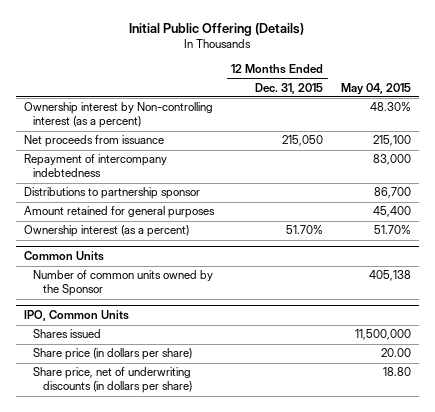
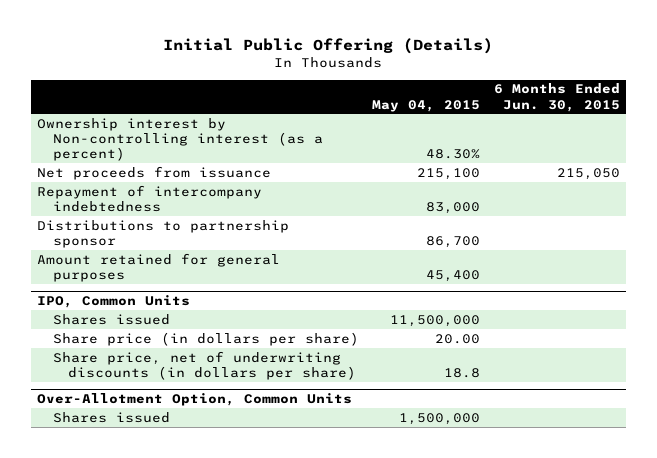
- | 12 Months Ended Dec. 31, 2015 | May 04, 2015
+ | May 04, 2015 | 6 Months Ended Jun. 30, 2015
- Ownership interest (as a percent) | 51.70% | 51.70%
- Common Units
- Number of common units owned by the Sponsor | | 405,138
@ IPO, Common Units
- Share price, net of underwriting discounts (in dollars per share) | | 18.80
+ Share price, net of underwriting discounts (in dollars per share) | 18.8 |
+ Over-Allotment Option, Common Units
+ Shares issued | 1,500,000 |

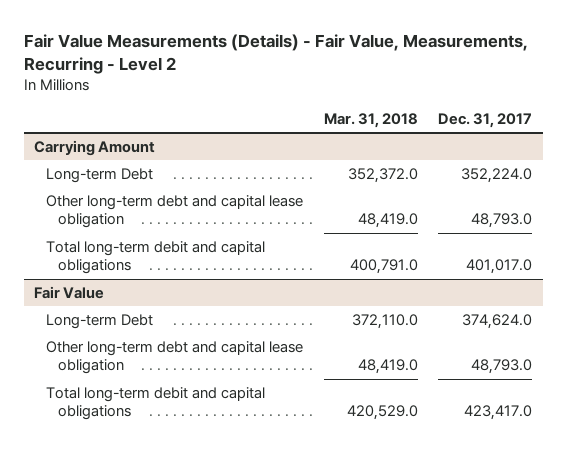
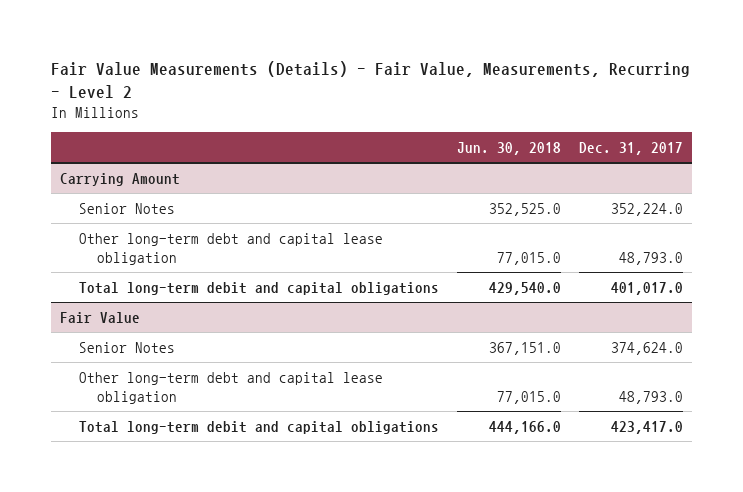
- | Mar. 31, 2018 | Dec. 31, 2017
+ | Jun. 30, 2018 | Dec. 31, 2017
@ Carrying Amount
- Long-term Debt | 352,372.0 | 352,224.0
+ Senior Notes | 352,525.0 | 352,224.0
@ Fair Value
- Long-term Debt | 372,110.0 | 374,624.0
+ Senior Notes | 367,151.0 | 374,624.0

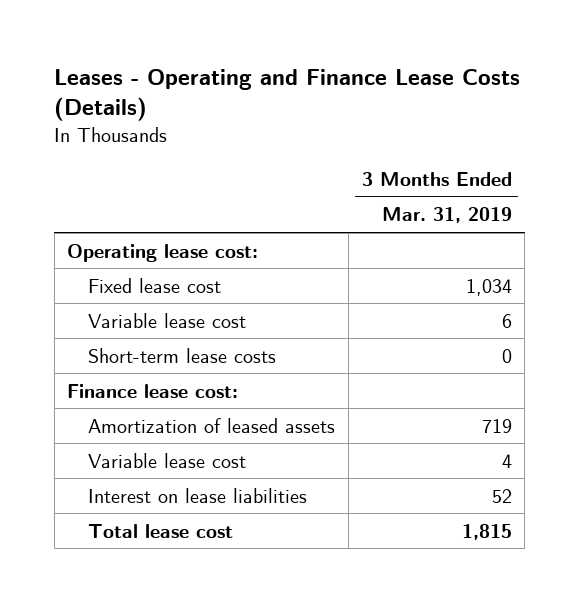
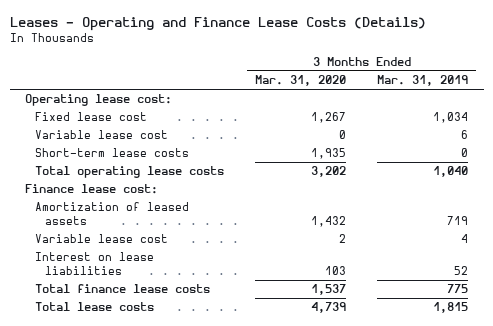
- | 3 Months Ended Mar. 31, 2019
+ | 3 Months Ended Mar. 31, 2020 | 3 Months Ended Mar. 31, 2019
+ Total operating lease costs | 3,202 | 1,040
- Total lease cost | 1,815
+ Total finance lease costs | 1,537 | 775
+ Total lease costs | 4,739 | 1,815

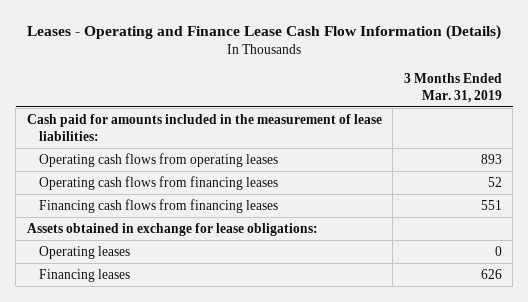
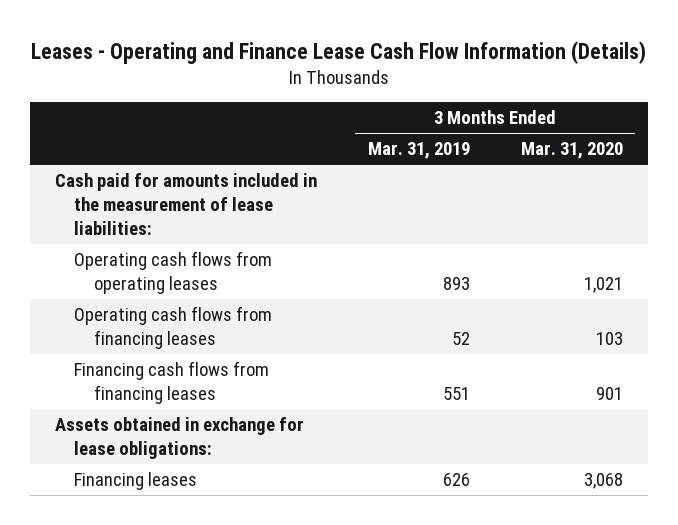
- | 3 Months Ended Mar. 31, 2019
+ | 3 Months Ended Mar. 31, 2019 | 3 Months Ended Mar. 31, 2020
- Operating leases | 0

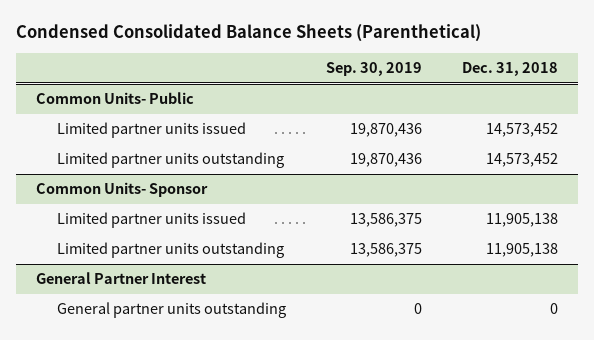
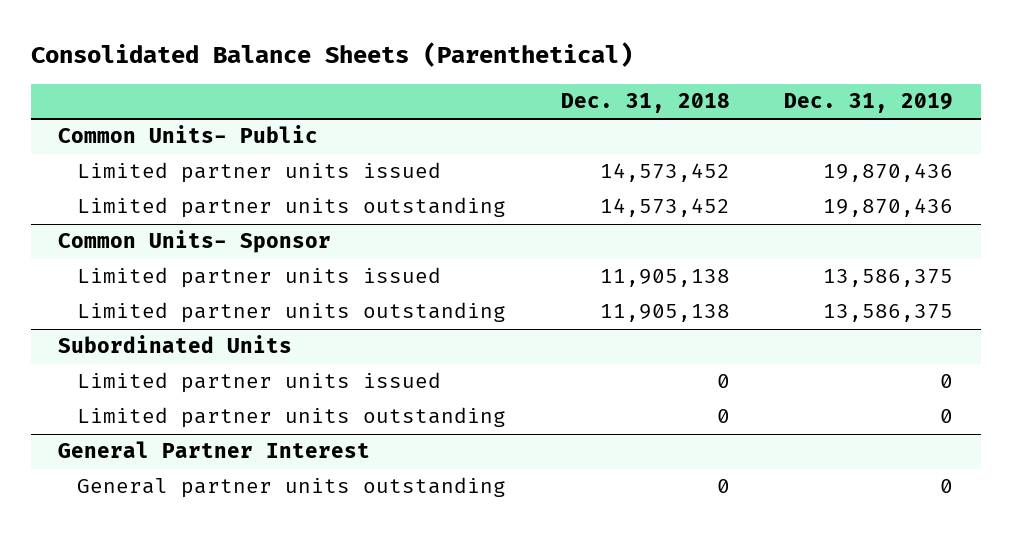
- Condensed Consolidated Balance Sheets (Parenthetical)
+ Consolidated Balance Sheets (Parenthetical)
- | Sep. 30, 2019 | Dec. 31, 2018
+ | Dec. 31, 2018 | Dec. 31, 2019
+ Subordinated Units
+ Limited partner units issued | 0 | 0
+ Limited partner units outstanding | 0 | 0

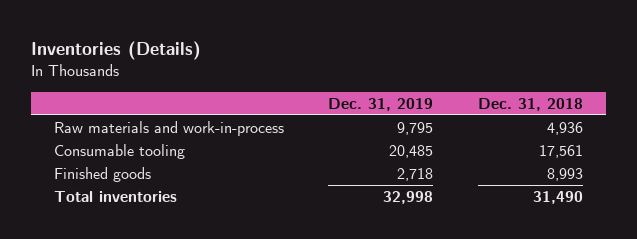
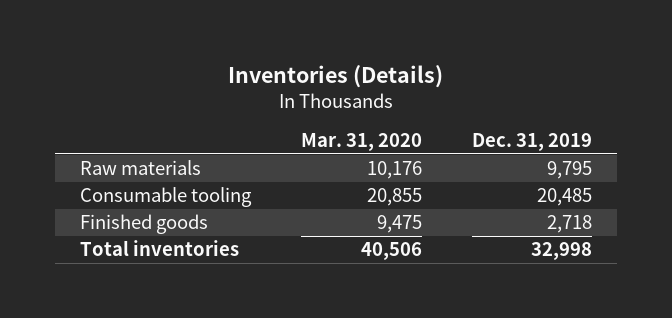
- | Dec. 31, 2019 | Dec. 31, 2018
+ | Mar. 31, 2020 | Dec. 31, 2019
- Raw materials and work-in-process | 9,795 | 4,936
+ Raw materials | 10,176 | 9,795

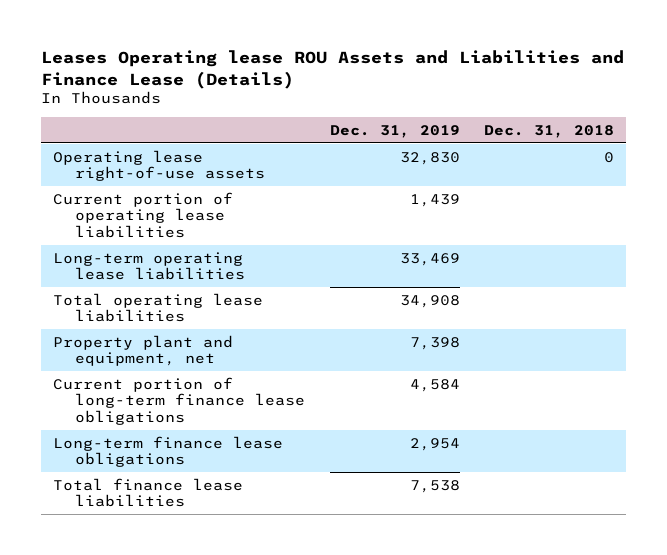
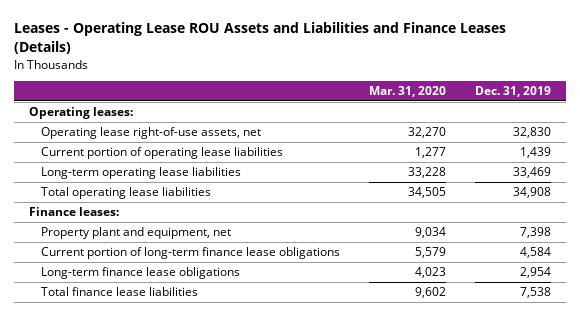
- Leases Operating lease ROU Assets and Liabilities and Finance Lease (Details)
+ Leases - Operating Lease ROU Assets and Liabilities and Finance Leases (Details)
- | Dec. 31, 2019 | Dec. 31, 2018
+ | Mar. 31, 2020 | Dec. 31, 2019
- Operating lease right-of-use assets | 32,830 | 0
+ Operating leases:
+ Operating lease right-of-use assets, net | 32,270 | 32,830
+ Finance leases:

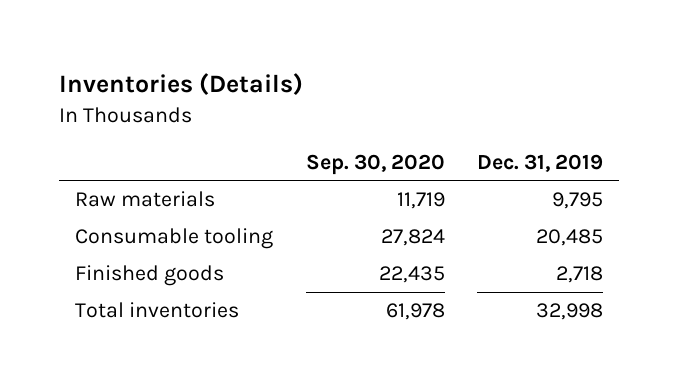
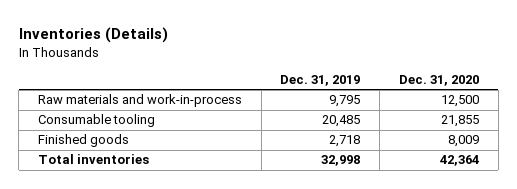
- | Sep. 30, 2020 | Dec. 31, 2019
+ | Dec. 31, 2019 | Dec. 31, 2020
- Raw materials | 11,719 | 9,795
+ Raw materials and work-in-process | 9,795 | 12,500

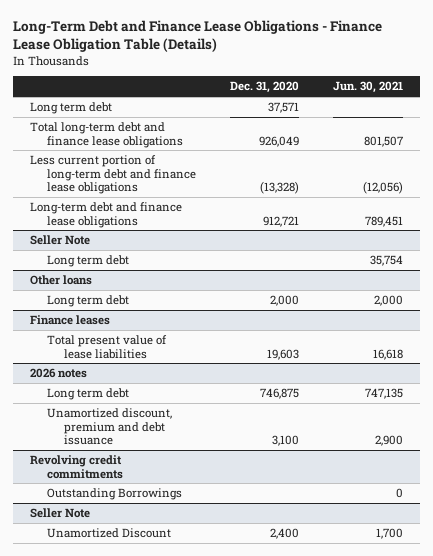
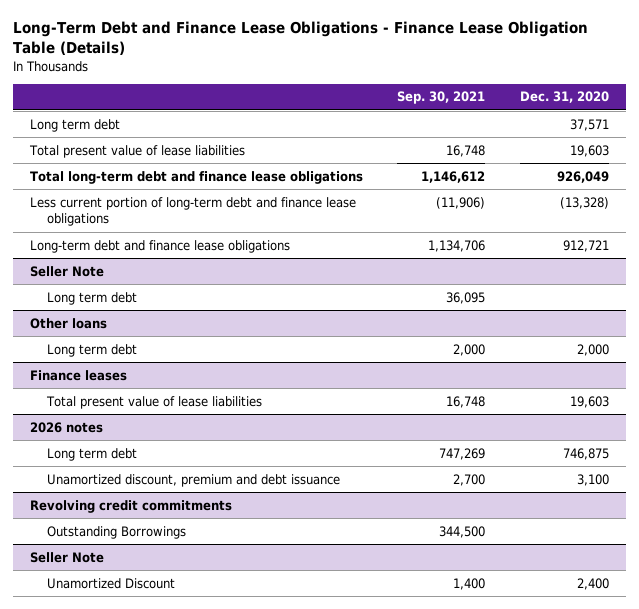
- | Dec. 31, 2020 | Jun. 30, 2021
+ | Sep. 30, 2021 | Dec. 31, 2020
+ Total present value of lease liabilities | 16,748 | 19,603

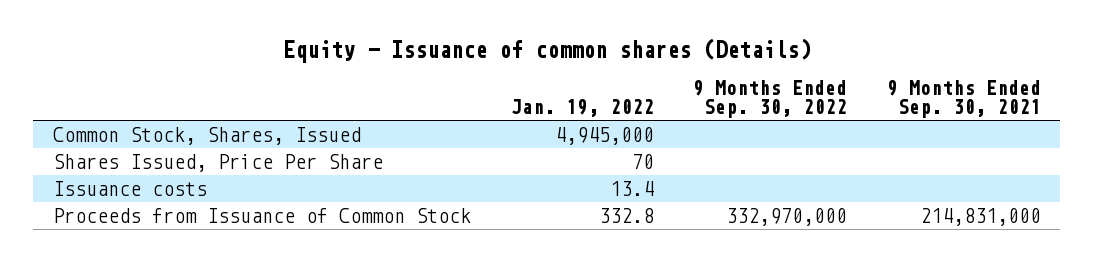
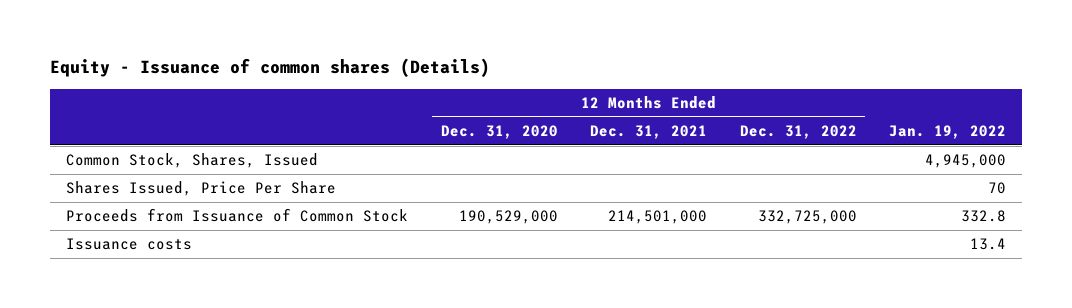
- | Jan. 19, 2022 | 9 Months Ended Sep. 30, 2022 | 9 Months Ended Sep. 30, 2021
+ | 12 Months Ended Dec. 31, 2020 | 12 Months Ended Dec. 31, 2021 | 12 Months Ended Dec. 31, 2022 | Jan. 19, 2022
moved down: Issuance costs | | | | 13.4

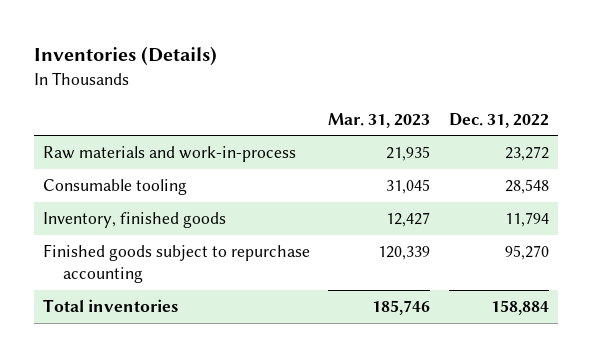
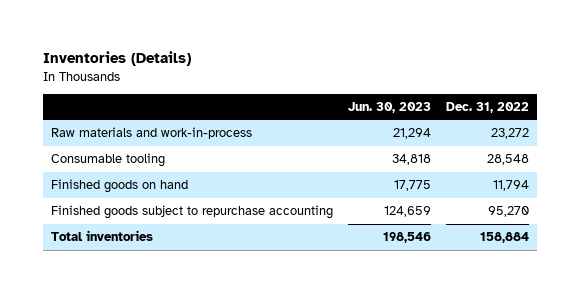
- | Mar. 31, 2023 | Dec. 31, 2022
+ | Jun. 30, 2023 | Dec. 31, 2022
- Inventory, finished goods | 12,427 | 11,794
+ Finished goods on hand | 17,775 | 11,794

